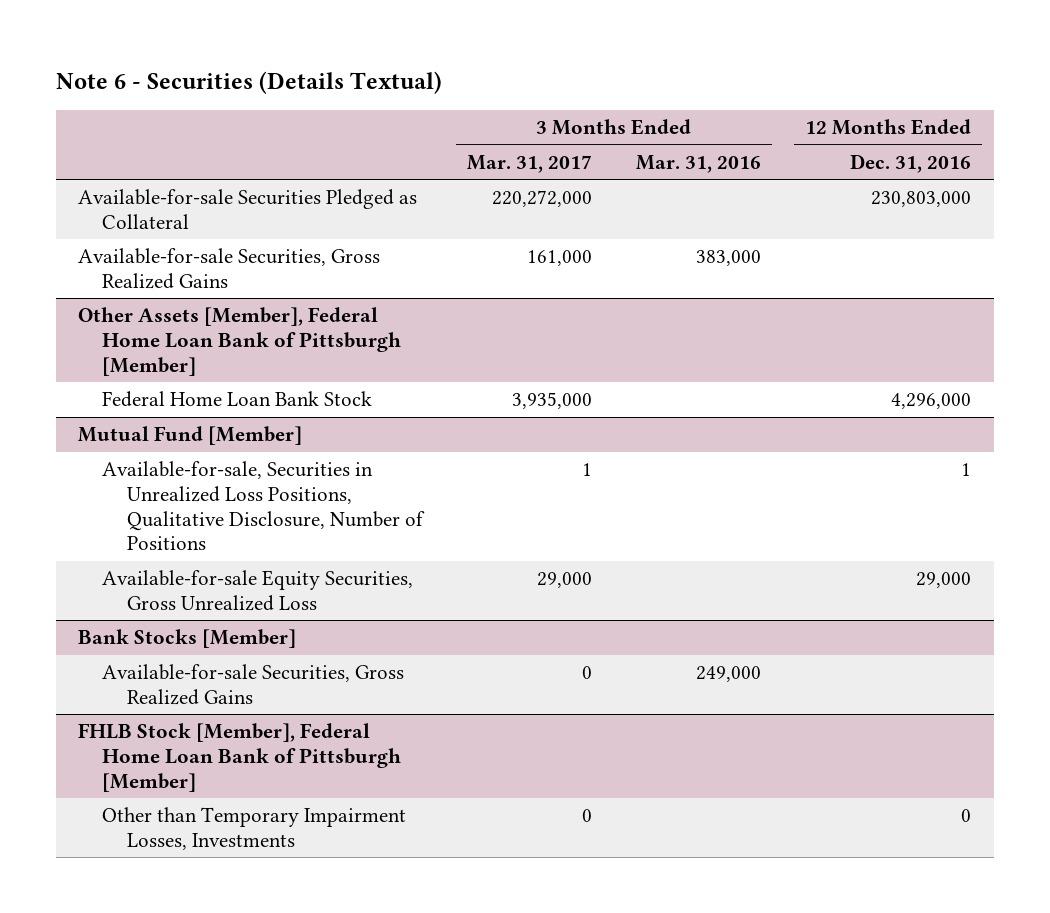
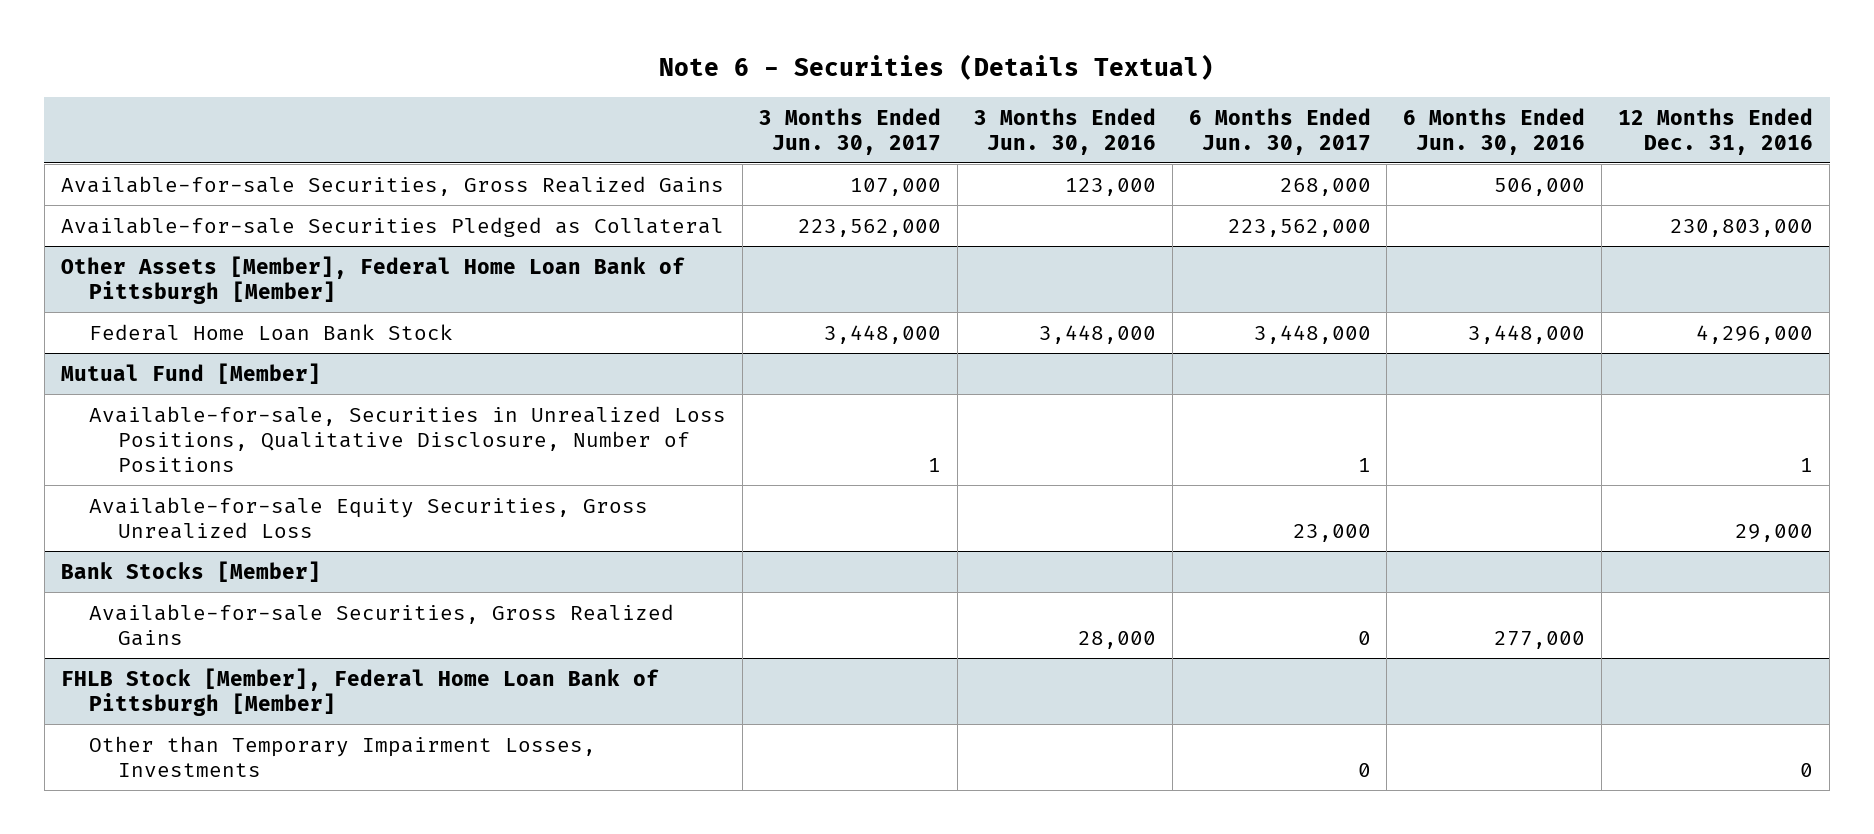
- | 3 Months Ended Mar. 31, 2017 | 3 Months Ended Mar. 31, 2016 | 12 Months Ended Dec. 31, 2016
+ | 3 Months Ended Jun. 30, 2017 | 3 Months Ended Jun. 30, 2016 | 6 Months Ended Jun. 30, 2017 | 6 Months Ended Jun. 30, 2016 | 12 Months Ended Dec. 31, 2016
moved down: Available-for-sale Securities Pledged as Collateral | 223,562,000 | | 223,562,000 | | 230,803,000

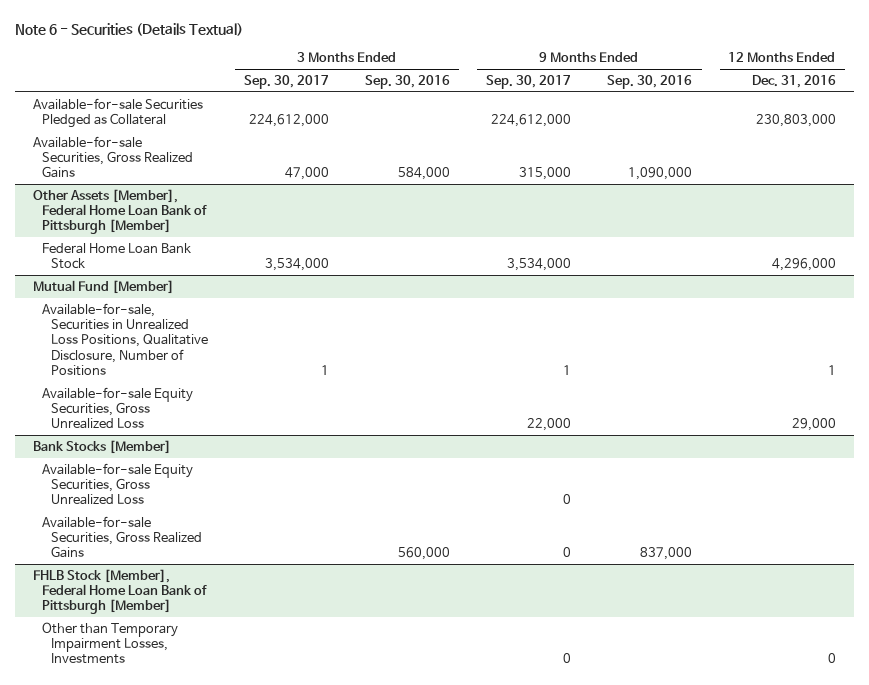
- | 3 Months Ended Jun. 30, 2017 | 3 Months Ended Jun. 30, 2016 | 6 Months Ended Jun. 30, 2017 | 6 Months Ended Jun. 30, 2016 | 12 Months Ended Dec. 31, 2016
+ | 3 Months Ended Sep. 30, 2017 | 3 Months Ended Sep. 30, 2016 | 9 Months Ended Sep. 30, 2017 | 9 Months Ended Sep. 30, 2016 | 12 Months Ended Dec. 31, 2016
moved down: Available-for-sale Securities, Gross Realized Gains | 47,000 | 584,000 | 315,000 | 1,090,000 |
@ Bank Stocks [Member]
+ Available-for-sale Equity Securities, Gross Unrealized Loss | | | 0 | |

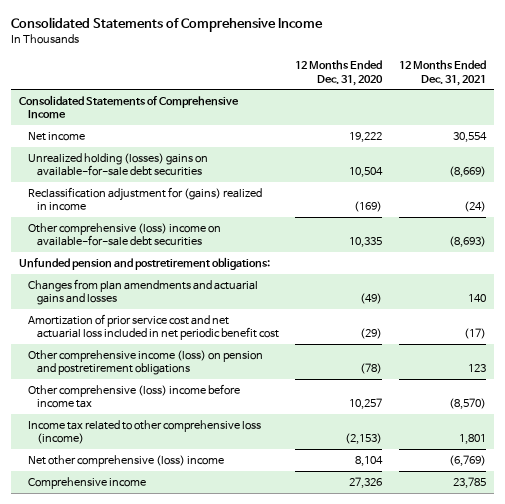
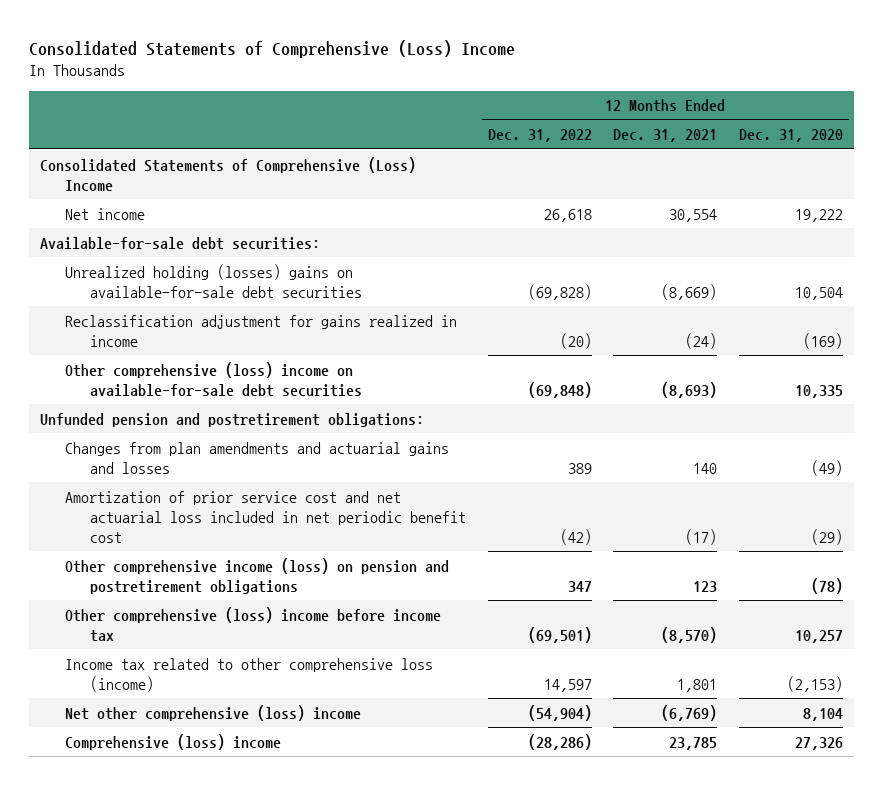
- Consolidated Statements of Comprehensive Income
+ Consolidated Statements of Comprehensive (Loss) Income
- | 12 Months Ended Dec. 31, 2020 | 12 Months Ended Dec. 31, 2021
+ | 12 Months Ended Dec. 31, 2022 | 12 Months Ended Dec. 31, 2021 | 12 Months Ended Dec. 31, 2020
- Consolidated Statements of Comprehensive Income
+ Consolidated Statements of Comprehensive (Loss) Income
+ Available-for-sale debt securities:
- Reclassification adjustment for (gains) realized in income | (169) | (24)
+ Reclassification adjustment for gains realized in income | (20) | (24) | (169)
- Comprehensive income | 27,326 | 23,785
+ Comprehensive (loss) income | (28,286) | 23,785 | 27,326

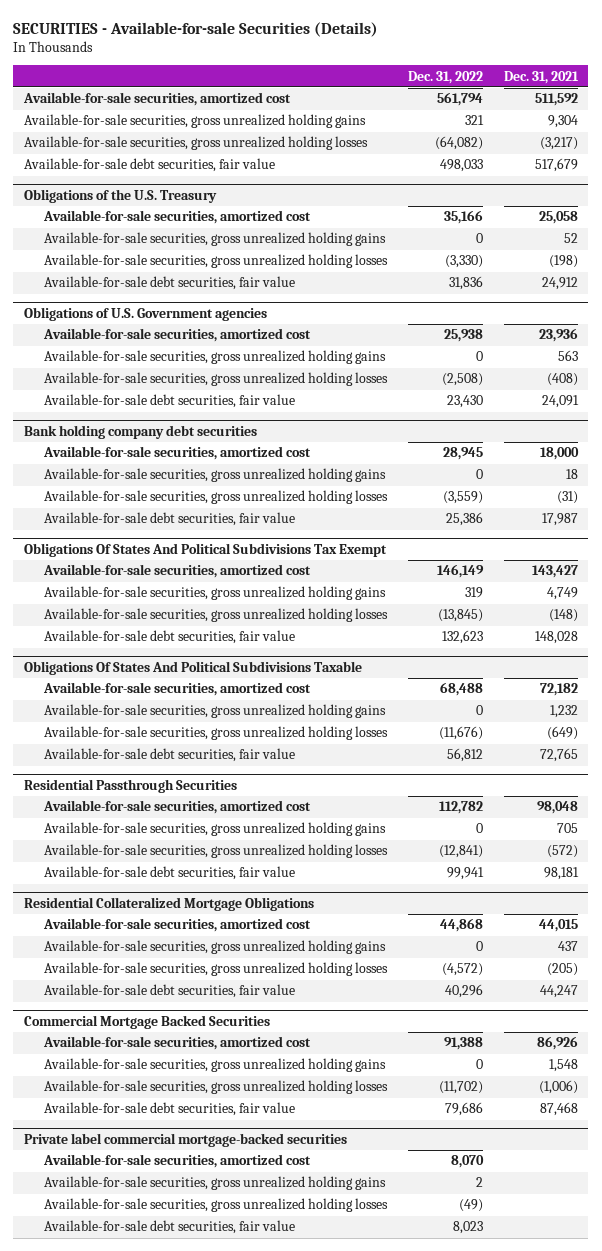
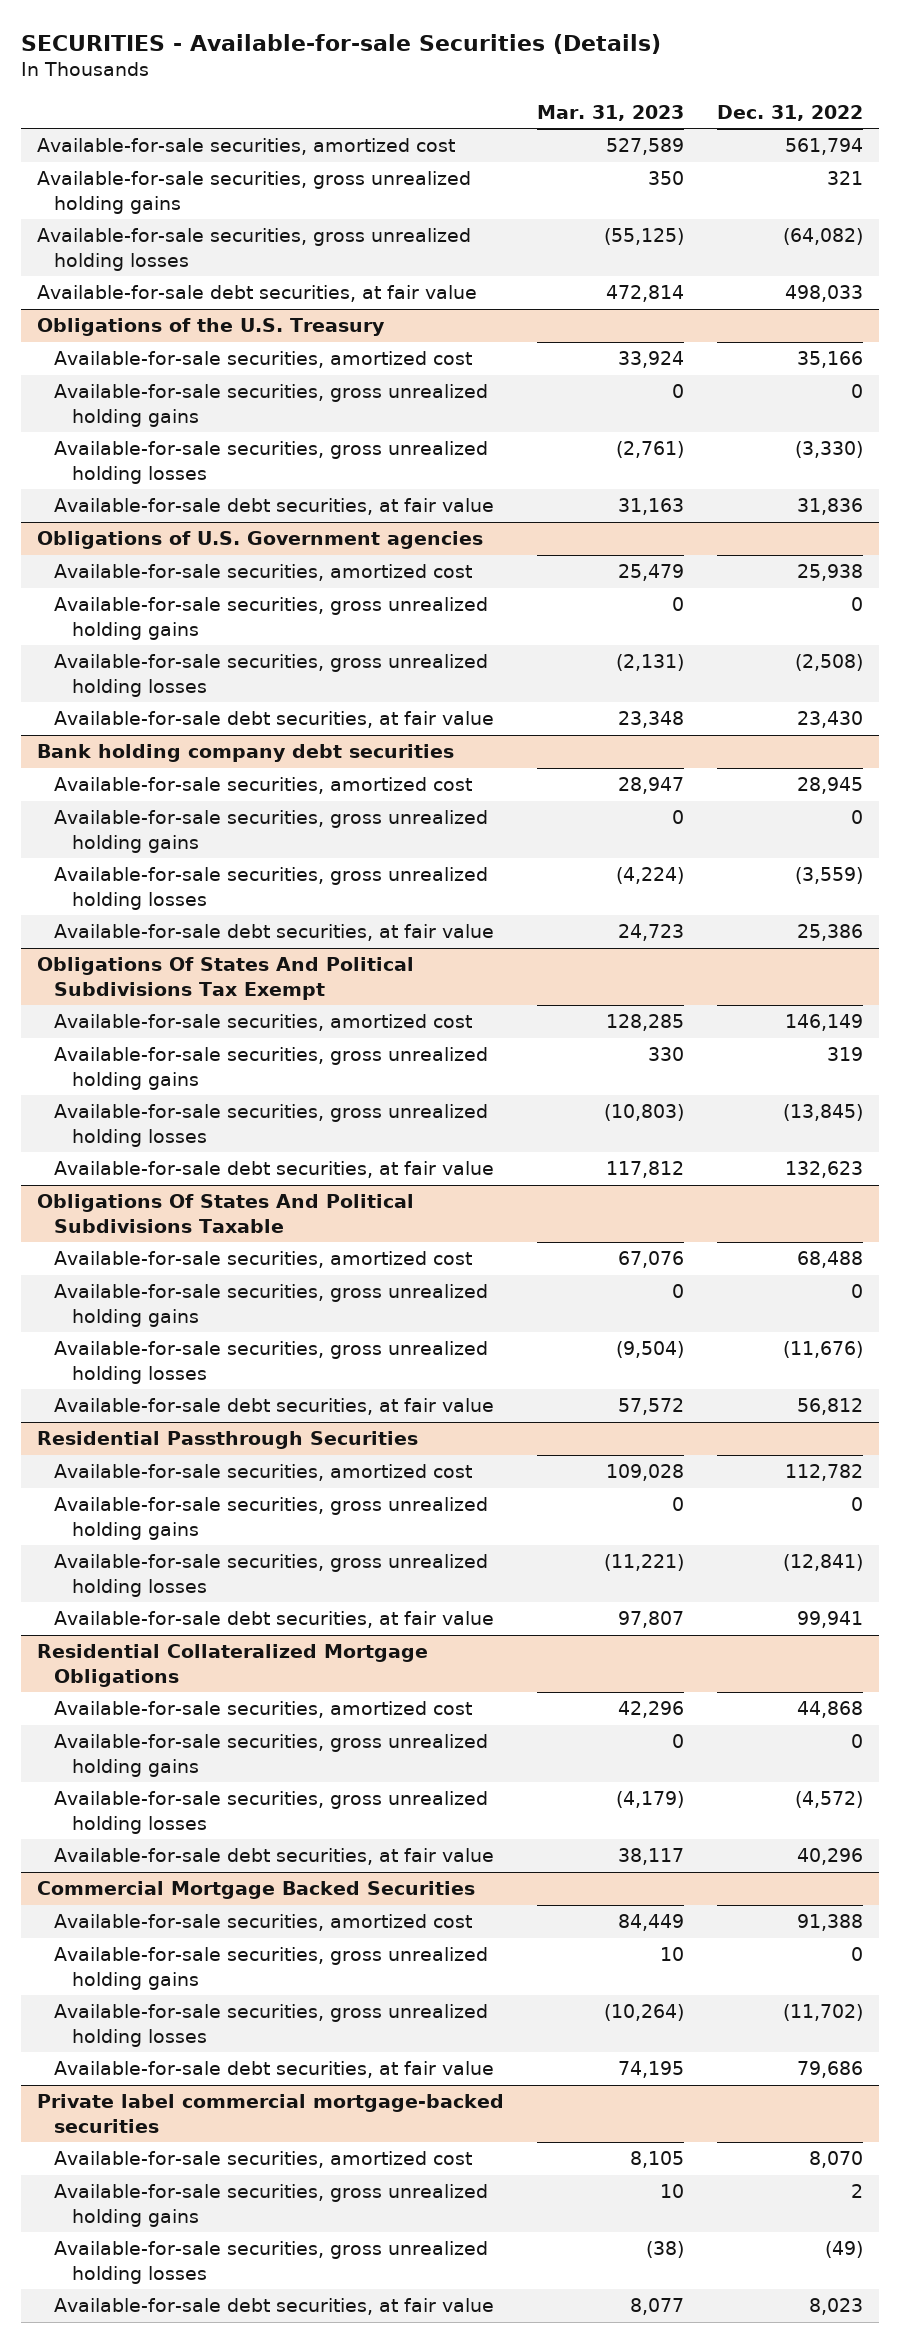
- | Dec. 31, 2022 | Dec. 31, 2021
+ | Mar. 31, 2023 | Dec. 31, 2022
- Available-for-sale debt securities, fair value | 498,033 | 517,679
+ Available-for-sale debt securities, at fair value | 472,814 | 498,033
@ Obligations of the U.S. Treasury
- Available-for-sale debt securities, fair value | 31,836 | 24,912
+ Available-for-sale debt securities, at fair value | 31,163 | 31,836
@ Obligations of U.S. Government agencies
- Available-for-sale debt securities, fair value | 23,430 | 24,091
+ Available-for-sale debt securities, at fair value | 23,348 | 23,430
@ Bank holding company debt securities
- Available-for-sale debt securities, fair value | 25,386 | 17,987
+ Available-for-sale debt securities, at fair value | 24,723 | 25,386
@ Obligations Of States And Political Subdivisions Tax Exempt
- Available-for-sale debt securities, fair value | 132,623 | 148,028
+ Available-for-sale debt securities, at fair value | 117,812 | 132,623
@ Obligations Of States And Political Subdivisions Taxable
- Available-for-sale debt securities, fair value | 56,812 | 72,765
+ Available-for-sale debt securities, at fair value | 57,572 | 56,812
@ Residential Passthrough Securities
- Available-for-sale debt securities, fair value | 99,941 | 98,181
+ Available-for-sale debt securities, at fair value | 97,807 | 99,941
@ Residential Collateralized Mortgage Obligations
- Available-for-sale debt securities, fair value | 40,296 | 44,247
+ Available-for-sale debt securities, at fair value | 38,117 | 40,296
@ Commercial Mortgage Backed Securities
- Available-for-sale debt securities, fair value | 79,686 | 87,468
+ Available-for-sale debt securities, at fair value | 74,195 | 79,686
@ Private label commercial mortgage-backed securities
- Available-for-sale debt securities, fair value | 8,023 |
+ Available-for-sale debt securities, at fair value | 8,077 | 8,023

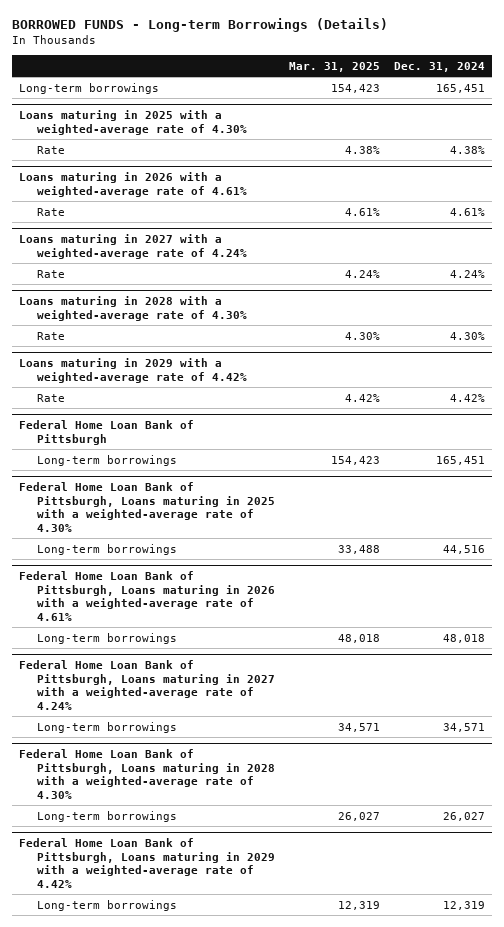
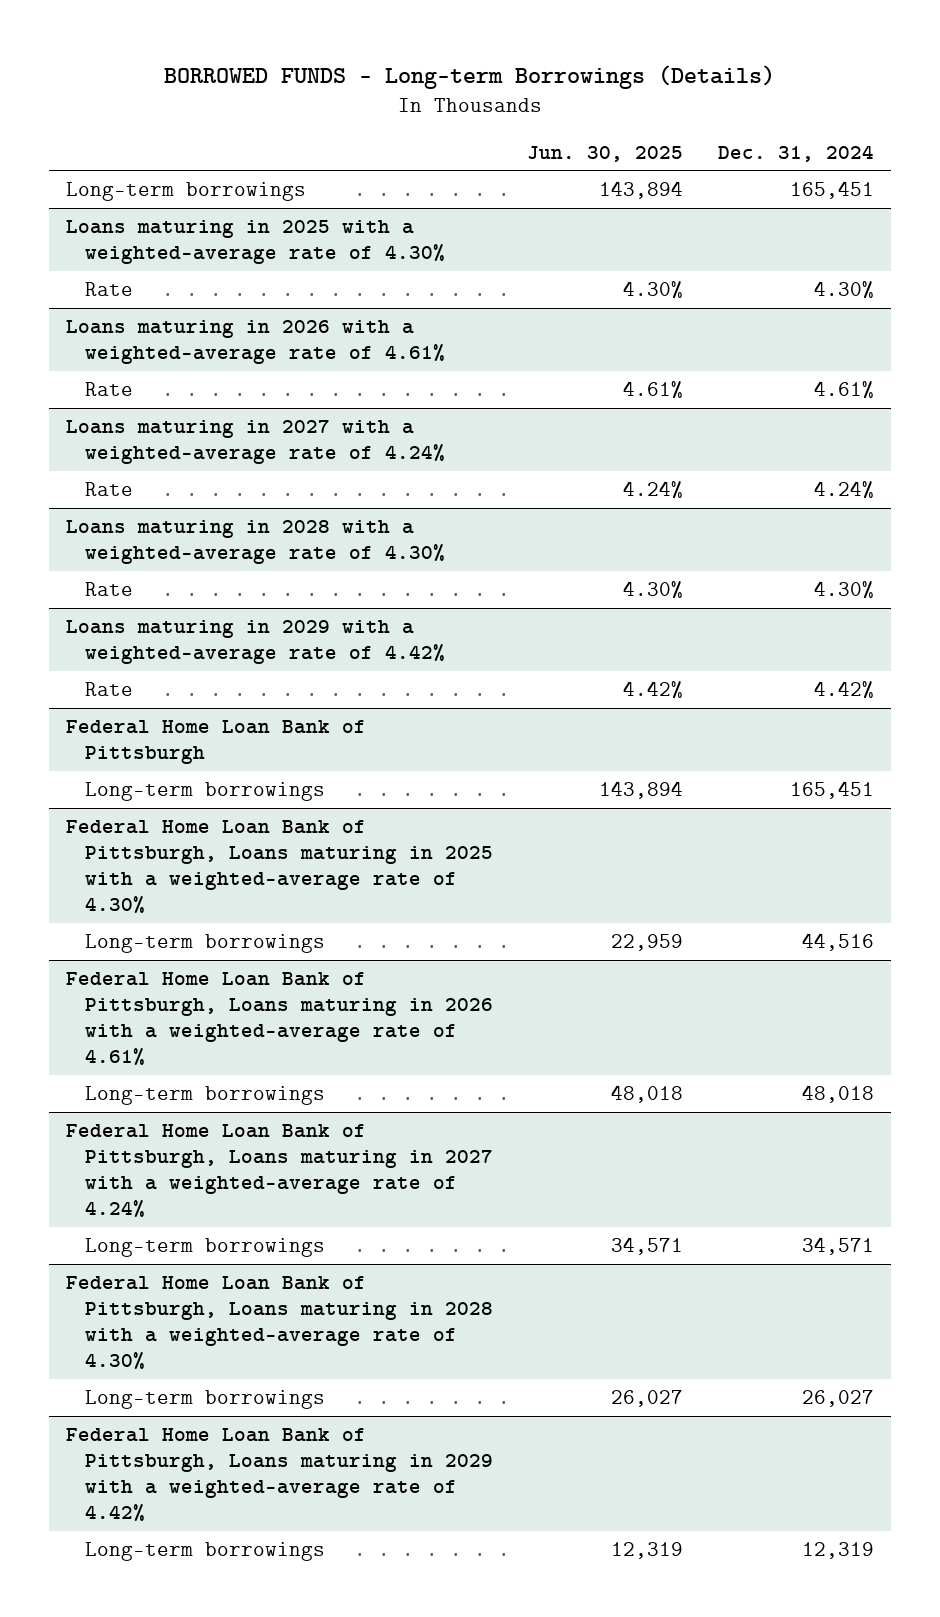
- | Mar. 31, 2025 | Dec. 31, 2024
+ | Jun. 30, 2025 | Dec. 31, 2024
@ Loans maturing in 2025 with a weighted-average rate of 4.30%
- Rate | 4.38% | 4.38%
+ Rate | 4.30% | 4.30%

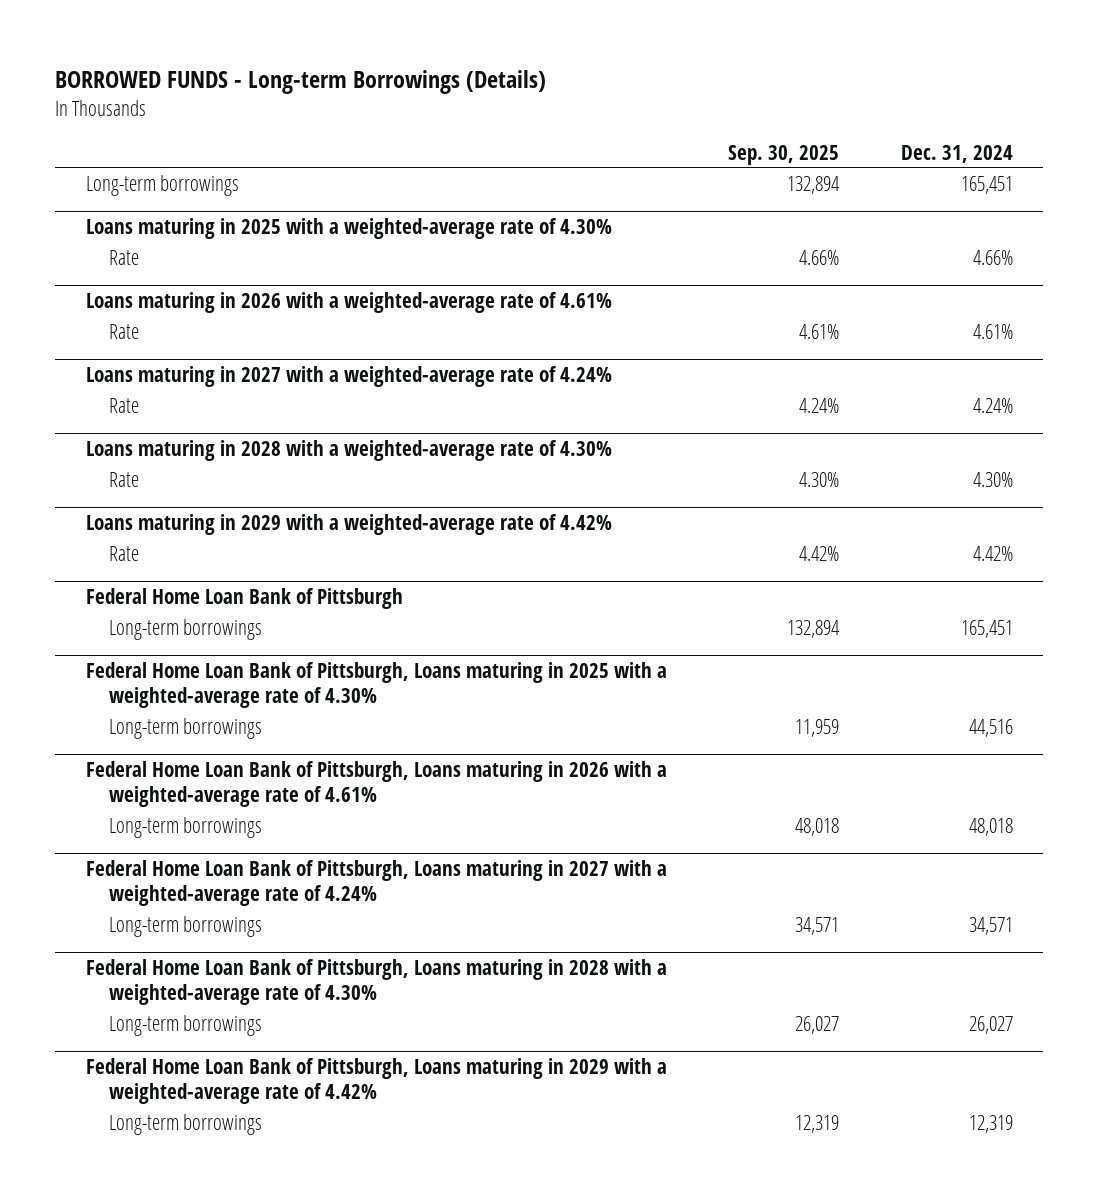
- | Jun. 30, 2025 | Dec. 31, 2024
+ | Sep. 30, 2025 | Dec. 31, 2024
@ Loans maturing in 2025 with a weighted-average rate of 4.30%
- Rate | 4.30% | 4.30%
+ Rate | 4.66% | 4.66%

